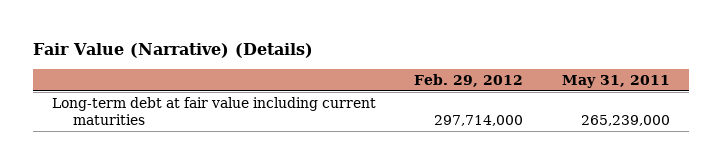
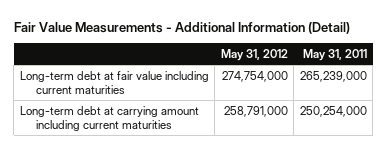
- Fair Value (Narrative) (Details)
+ Fair Value Measurements - Additional Information (Detail)
- | Feb. 29, 2012 | May 31, 2011
+ | May 31, 2012 | May 31, 2011
+ Long-term debt at carrying amount including current maturities | 258,791,000 | 250,254,000

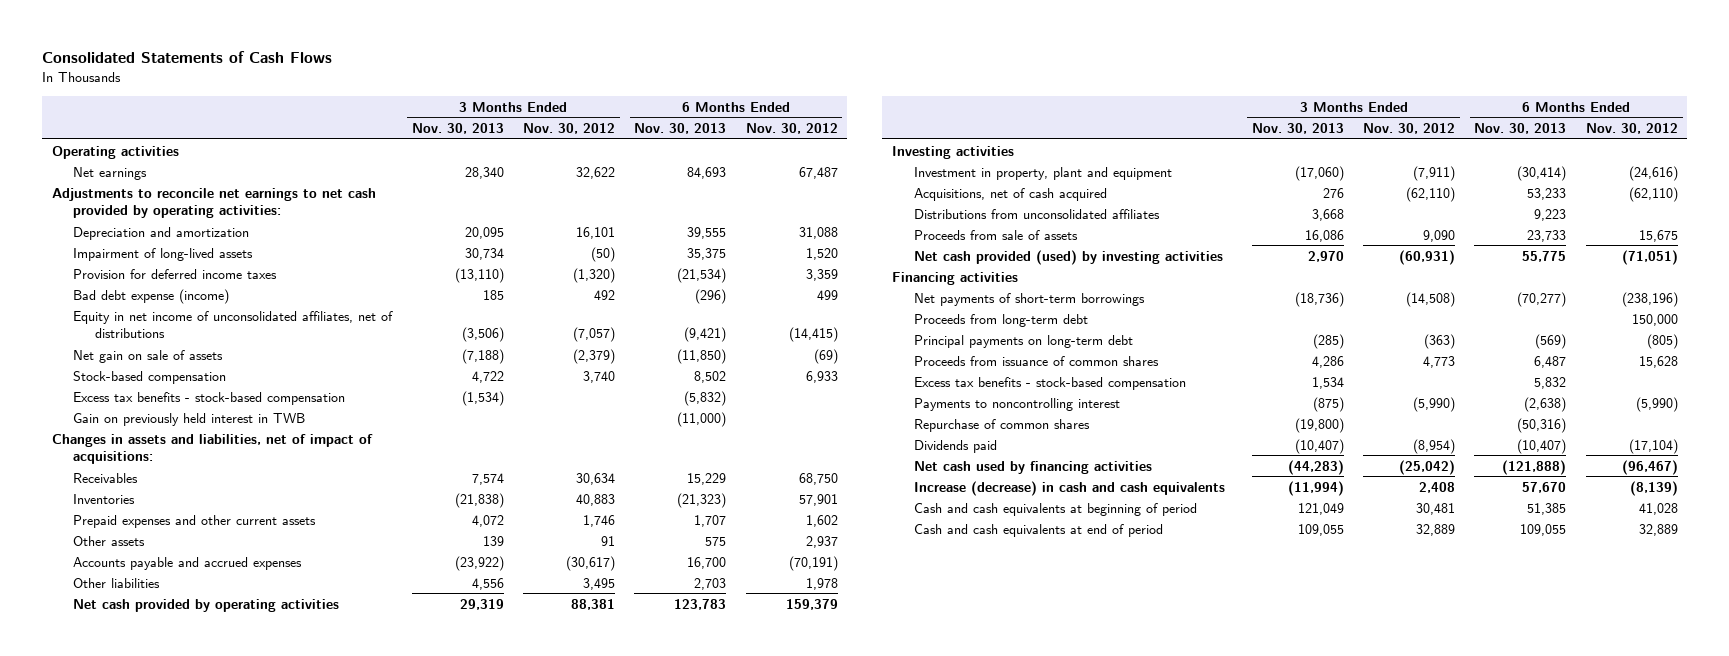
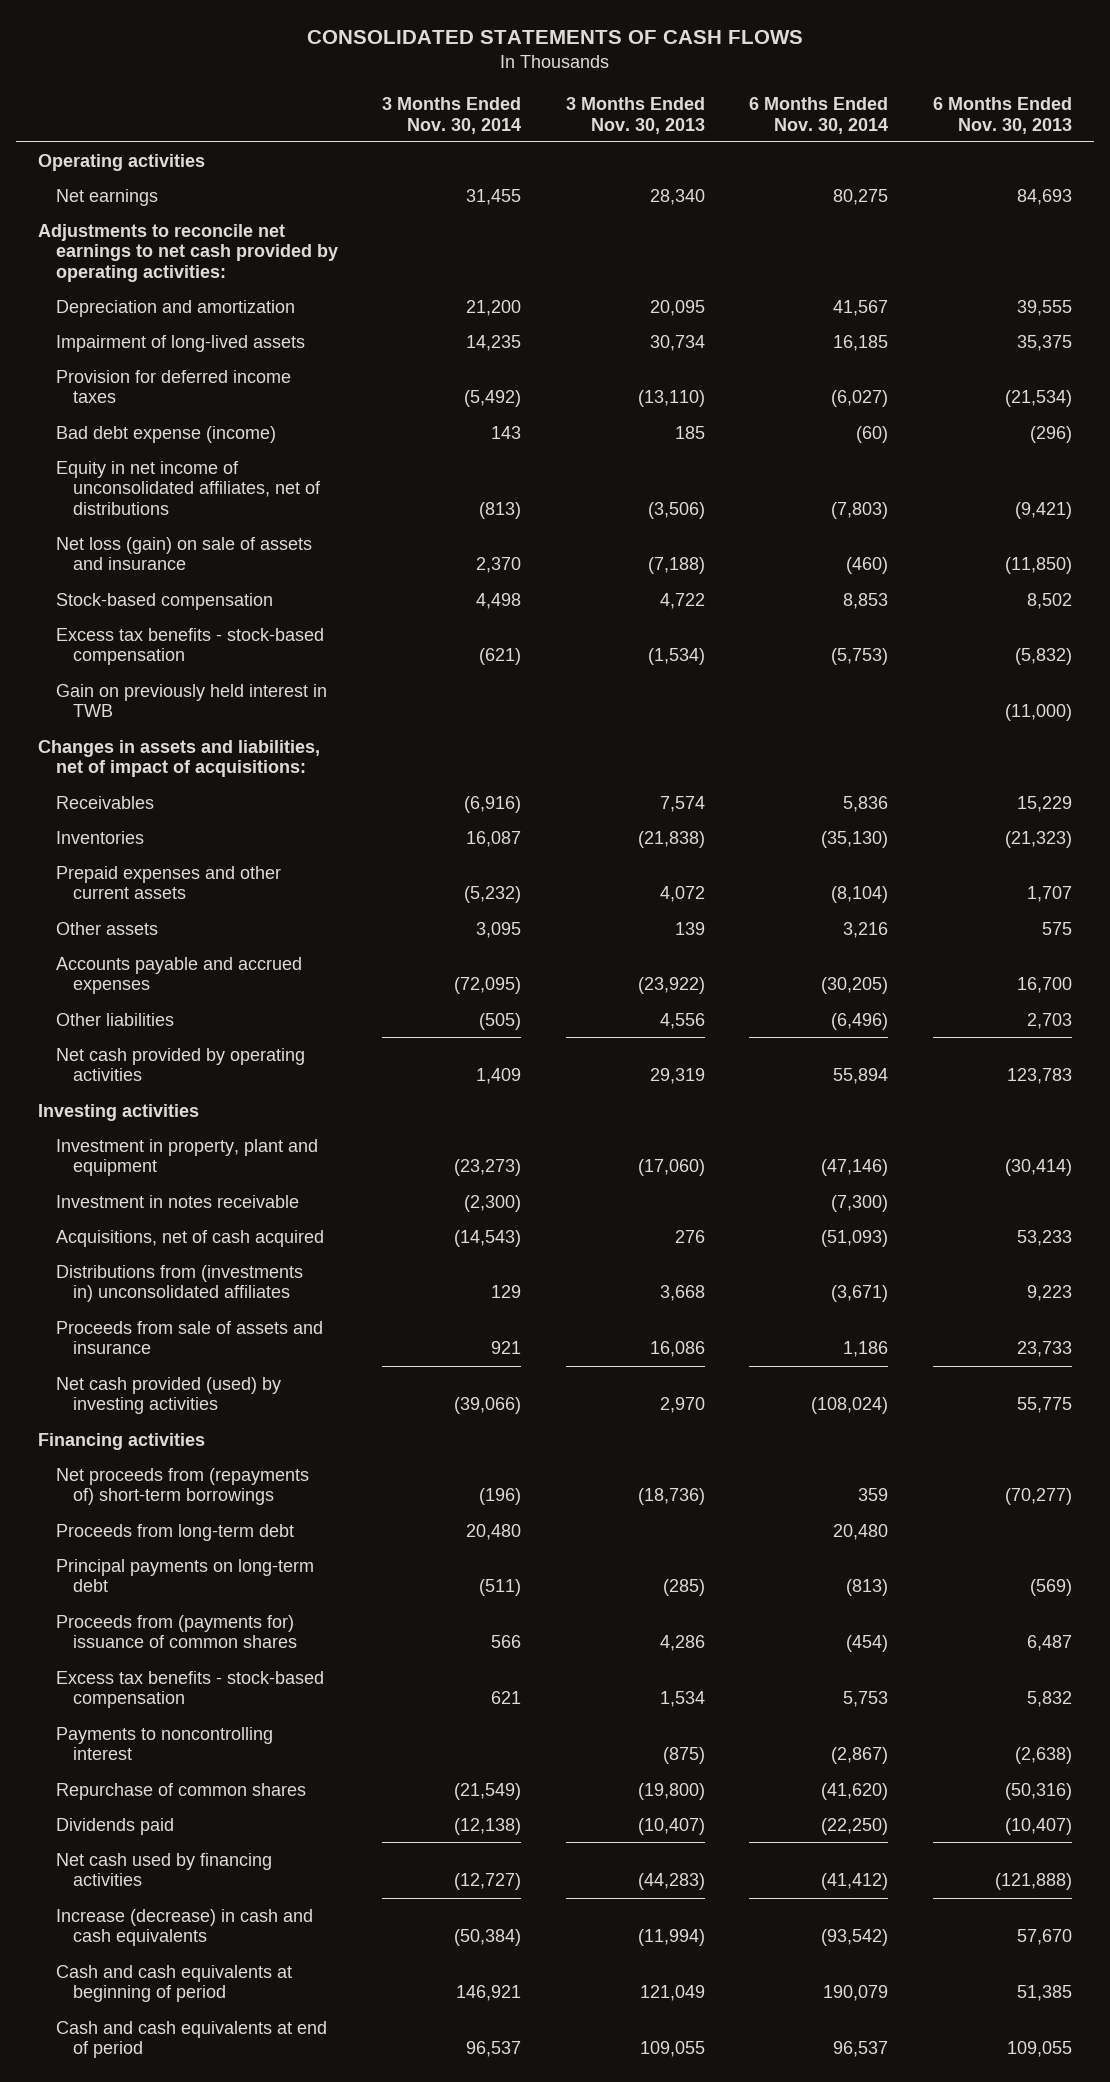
- Consolidated Statements of Cash Flows
+ CONSOLIDATED STATEMENTS OF CASH FLOWS
- | 3 Months Ended Nov. 30, 2013 | 3 Months Ended Nov. 30, 2012 | 6 Months Ended Nov. 30, 2013 | 6 Months Ended Nov. 30, 2012
+ | 3 Months Ended Nov. 30, 2014 | 3 Months Ended Nov. 30, 2013 | 6 Months Ended Nov. 30, 2014 | 6 Months Ended Nov. 30, 2013
- Net gain on sale of assets | (7,188) | (2,379) | (11,850) | (69)
+ Net loss (gain) on sale of assets and insurance | 2,370 | (7,188) | (460) | (11,850)
+ Investment in notes receivable | (2,300) | | (7,300) |
- Distributions from unconsolidated affiliates | 3,668 | | 9,223 |
- Proceeds from sale of assets | 16,086 | 9,090 | 23,733 | 15,675
+ Distributions from (investments in) unconsolidated affiliates | 129 | 3,668 | (3,671) | 9,223
+ Proceeds from sale of assets and insurance | 921 | 16,086 | 1,186 | 23,733
- Net payments of short-term borrowings | (18,736) | (14,508) | (70,277) | (238,196)
+ Net proceeds from (repayments of) short-term borrowings | (196) | (18,736) | 359 | (70,277)
- Proceeds from issuance of common shares | 4,286 | 4,773 | 6,487 | 15,628
+ Proceeds from (payments for) issuance of common shares | 566 | 4,286 | (454) | 6,487

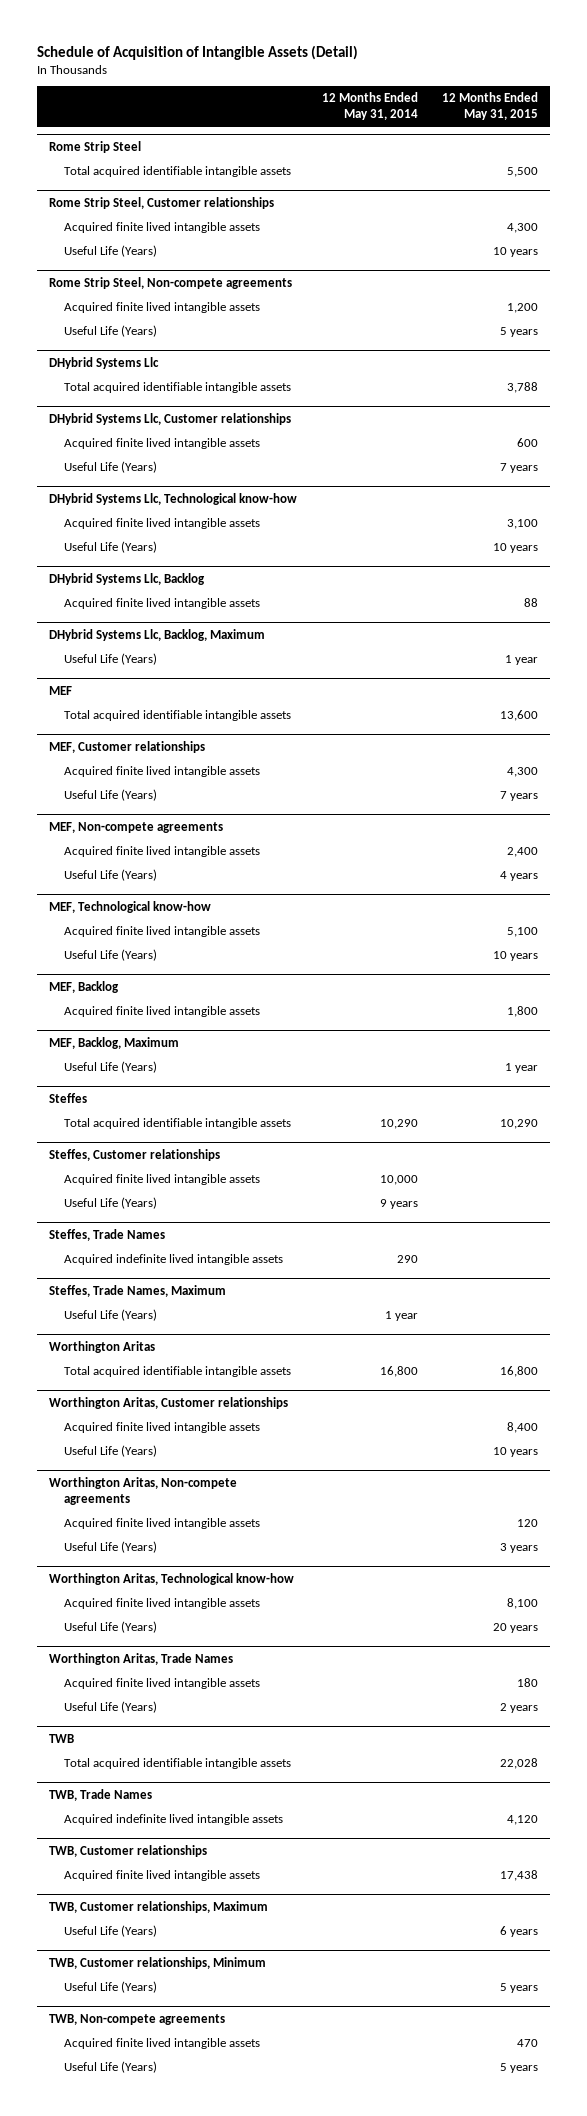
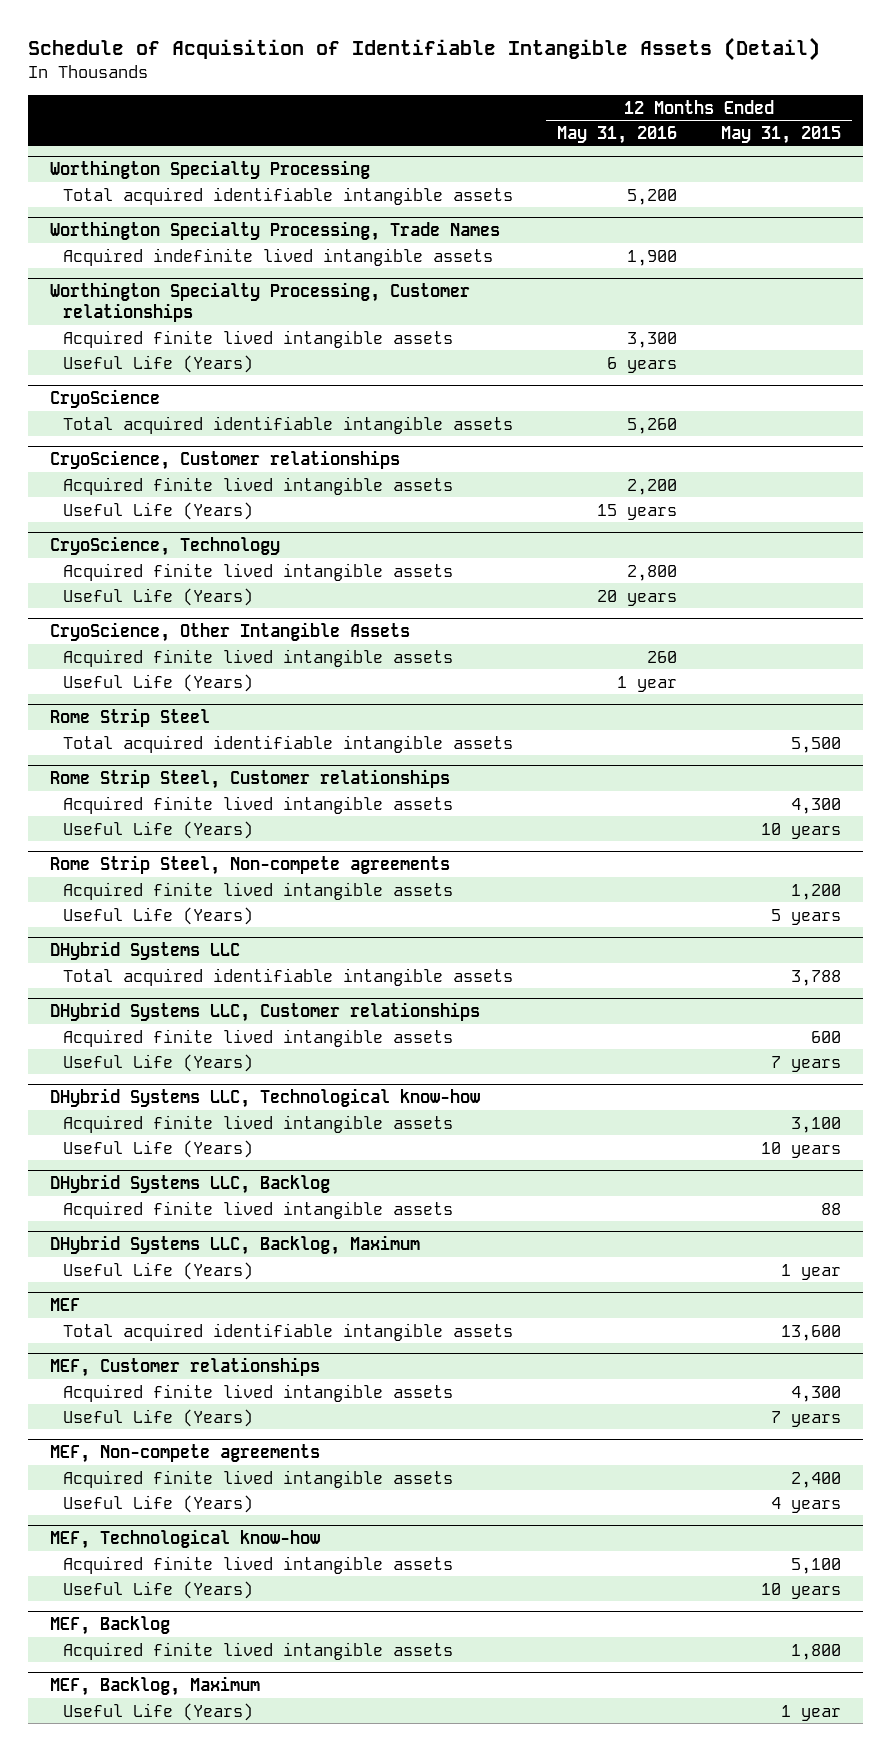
- Schedule of Acquisition of Intangible Assets (Detail)
+ Schedule of Acquisition of Identifiable Intangible Assets (Detail)
- | 12 Months Ended May 31, 2014 | 12 Months Ended May 31, 2015
+ | 12 Months Ended May 31, 2016 | 12 Months Ended May 31, 2015
+ Worthington Specialty Processing
+ Total acquired identifiable intangible assets | 5,200 |
+ Worthington Specialty Processing, Trade Names
+ Acquired indefinite lived intangible assets | 1,900 |
+ Worthington Specialty Processing, Customer relationships
+ Acquired finite lived intangible assets | 3,300 |
+ Useful Life (Years) | 6 years |
+ CryoScience
+ Total acquired identifiable intangible assets | 5,260 |
+ CryoScience, Customer relationships
+ Acquired finite lived intangible assets | 2,200 |
+ Useful Life (Years) | 15 years |
+ CryoScience, Technology
+ Acquired finite lived intangible assets | 2,800 |
+ Useful Life (Years) | 20 years |
+ CryoScience, Other Intangible Assets
+ Acquired finite lived intangible assets | 260 |
+ Useful Life (Years) | 1 year |
- DHybrid Systems Llc
+ DHybrid Systems LLC
- DHybrid Systems Llc, Customer relationships
+ DHybrid Systems LLC, Customer relationships
- DHybrid Systems Llc, Technological know-how
+ DHybrid Systems LLC, Technological know-how
- DHybrid Systems Llc, Backlog
+ DHybrid Systems LLC, Backlog
- DHybrid Systems Llc, Backlog, Maximum
+ DHybrid Systems LLC, Backlog, Maximum
- Steffes
- Total acquired identifiable intangible assets | 10,290 | 10,290
- Steffes, Customer relationships
- Acquired finite lived intangible assets | 10,000 |
- Useful Life (Years) | 9 years |
- Steffes, Trade Names
- Acquired indefinite lived intangible assets | 290 |
- Steffes, Trade Names, Maximum
- Useful Life (Years) | 1 year |
- Worthington Aritas
- Total acquired identifiable intangible assets | 16,800 | 16,800
- Worthington Aritas, Customer relationships
- Acquired finite lived intangible assets | | 8,400
- Useful Life (Years) | | 10 years
- Worthington Aritas, Non-compete agreements
- Acquired finite lived intangible assets | | 120
- Useful Life (Years) | | 3 years
- Worthington Aritas, Technological know-how
- Acquired finite lived intangible assets | | 8,100
- Useful Life (Years) | | 20 years
- Worthington Aritas, Trade Names
- Acquired finite lived intangible assets | | 180
- Useful Life (Years) | | 2 years
- TWB
- Total acquired identifiable intangible assets | | 22,028
- TWB, Trade Names
- Acquired indefinite lived intangible assets | | 4,120
- TWB, Customer relationships
- Acquired finite lived intangible assets | | 17,438
- TWB, Customer relationships, Maximum
- Useful Life (Years) | | 6 years
- TWB, Customer relationships, Minimum
- Useful Life (Years) | | 5 years
- TWB, Non-compete agreements
- Acquired finite lived intangible assets | | 470
- Useful Life (Years) | | 5 years

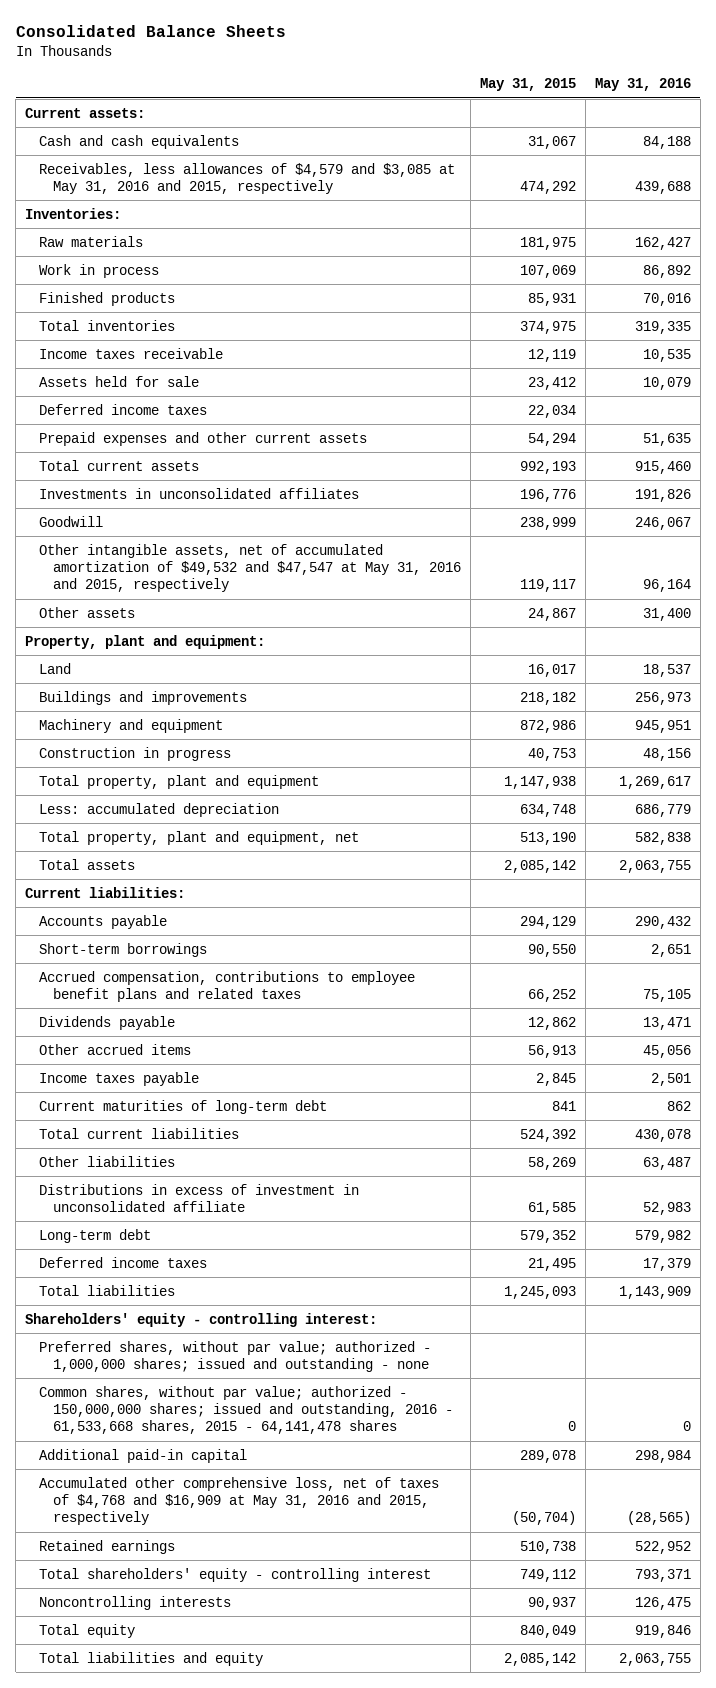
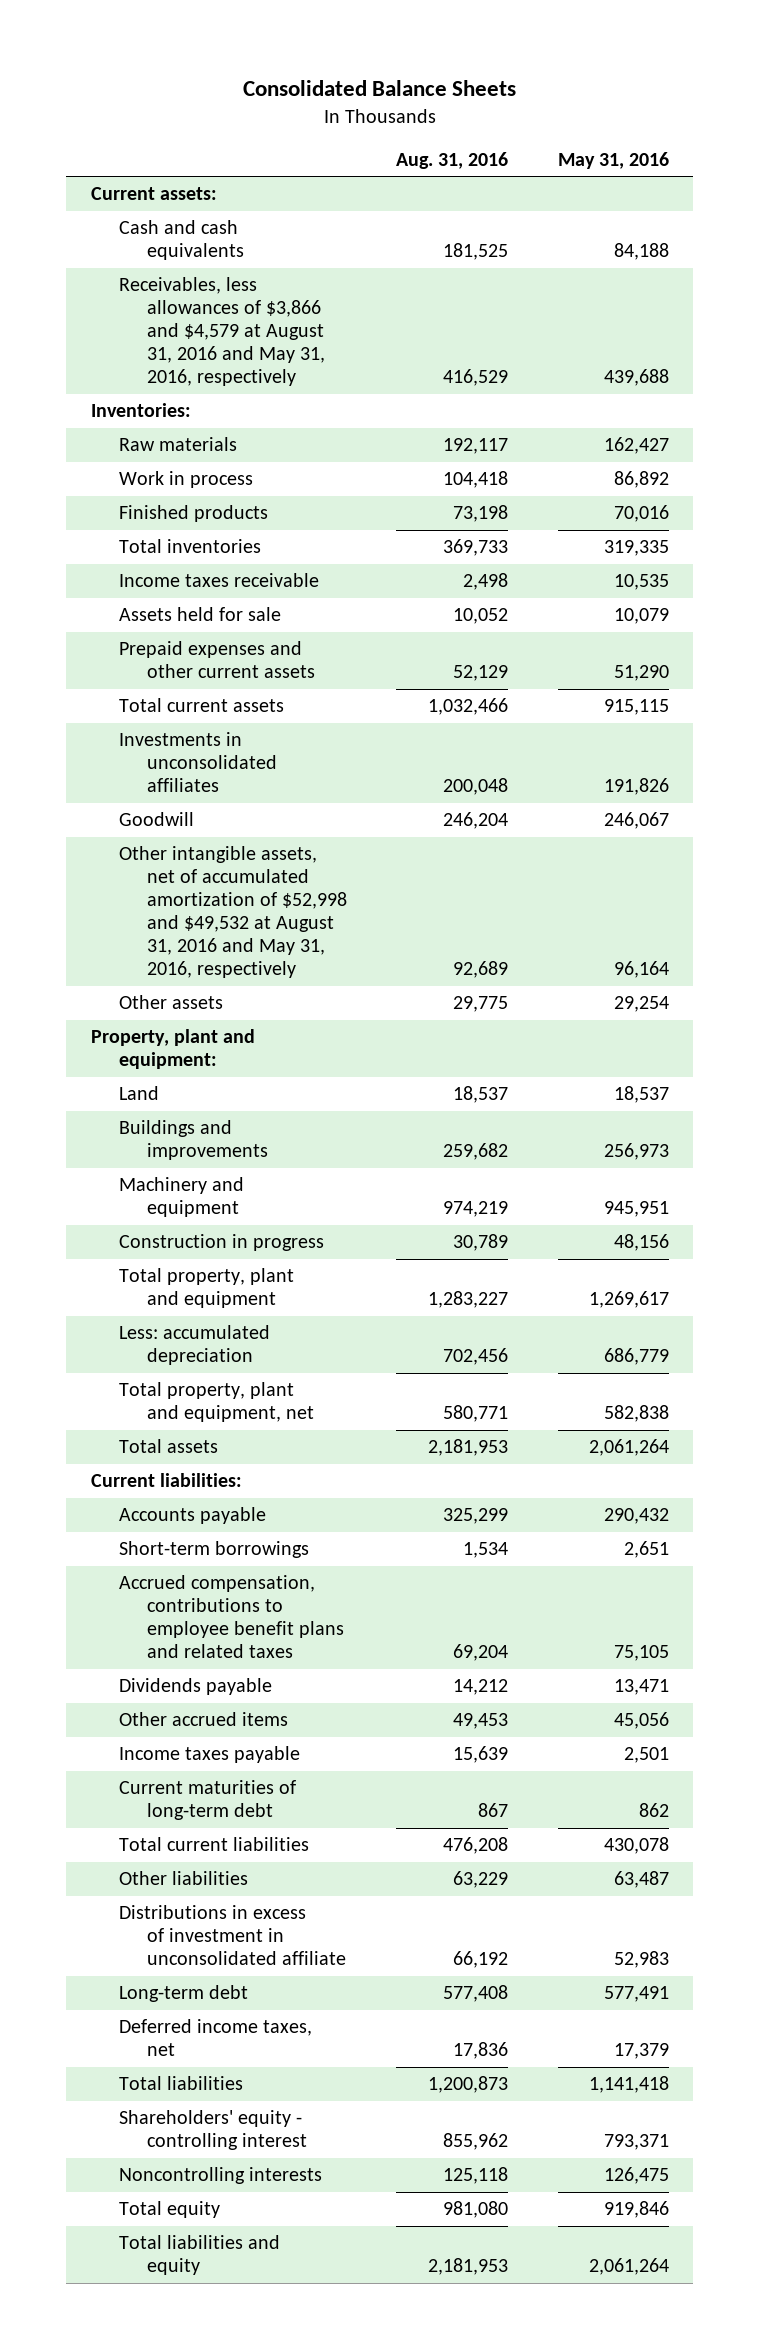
- | May 31, 2015 | May 31, 2016
+ | Aug. 31, 2016 | May 31, 2016
- Receivables, less allowances of $4,579 and $3,085 at May 31, 2016 and 2015, respectively | 474,292 | 439,688
+ Receivables, less allowances of $3,866 and $4,579 at August 31, 2016 and May 31, 2016, respectively | 416,529 | 439,688
- Deferred income taxes | 22,034 |
- Prepaid expenses and other current assets | 54,294 | 51,635
- Total current assets | 992,193 | 915,460
+ Prepaid expenses and other current assets | 52,129 | 51,290
+ Total current assets | 1,032,466 | 915,115
- Other intangible assets, net of accumulated amortization of $49,532 and $47,547 at May 31, 2016 and 2015, respectively | 119,117 | 96,164
- Other assets | 24,867 | 31,400
+ Other intangible assets, net of accumulated amortization of $52,998 and $49,532 at August 31, 2016 and May 31, 2016, respectively | 92,689 | 96,164
+ Other assets | 29,775 | 29,254
- Total assets | 2,085,142 | 2,063,755
+ Total assets | 2,181,953 | 2,061,264
- Long-term debt | 579,352 | 579,982
- Deferred income taxes | 21,495 | 17,379
- Total liabilities | 1,245,093 | 1,143,909
- Shareholders' equity - controlling interest:
- Preferred shares, without par value; authorized - 1,000,000 shares; issued and outstanding - none
- Common shares, without par value; authorized - 150,000,000 shares; issued and outstanding, 2016 - 61,533,668 shares, 2015 - 64,141,478 shares | 0 | 0
- Additional paid-in capital | 289,078 | 298,984
- Accumulated other comprehensive loss, net of taxes of $4,768 and $16,909 at May 31, 2016 and 2015, respectively | (50,704) | (28,565)
- Retained earnings | 510,738 | 522,952
- Total shareholders' equity - controlling interest | 749,112 | 793,371
+ Long-term debt | 577,408 | 577,491
+ Deferred income taxes, net | 17,836 | 17,379
+ Total liabilities | 1,200,873 | 1,141,418
+ Shareholders' equity - controlling interest | 855,962 | 793,371
- Total liabilities and equity | 2,085,142 | 2,063,755
+ Total liabilities and equity | 2,181,953 | 2,061,264

